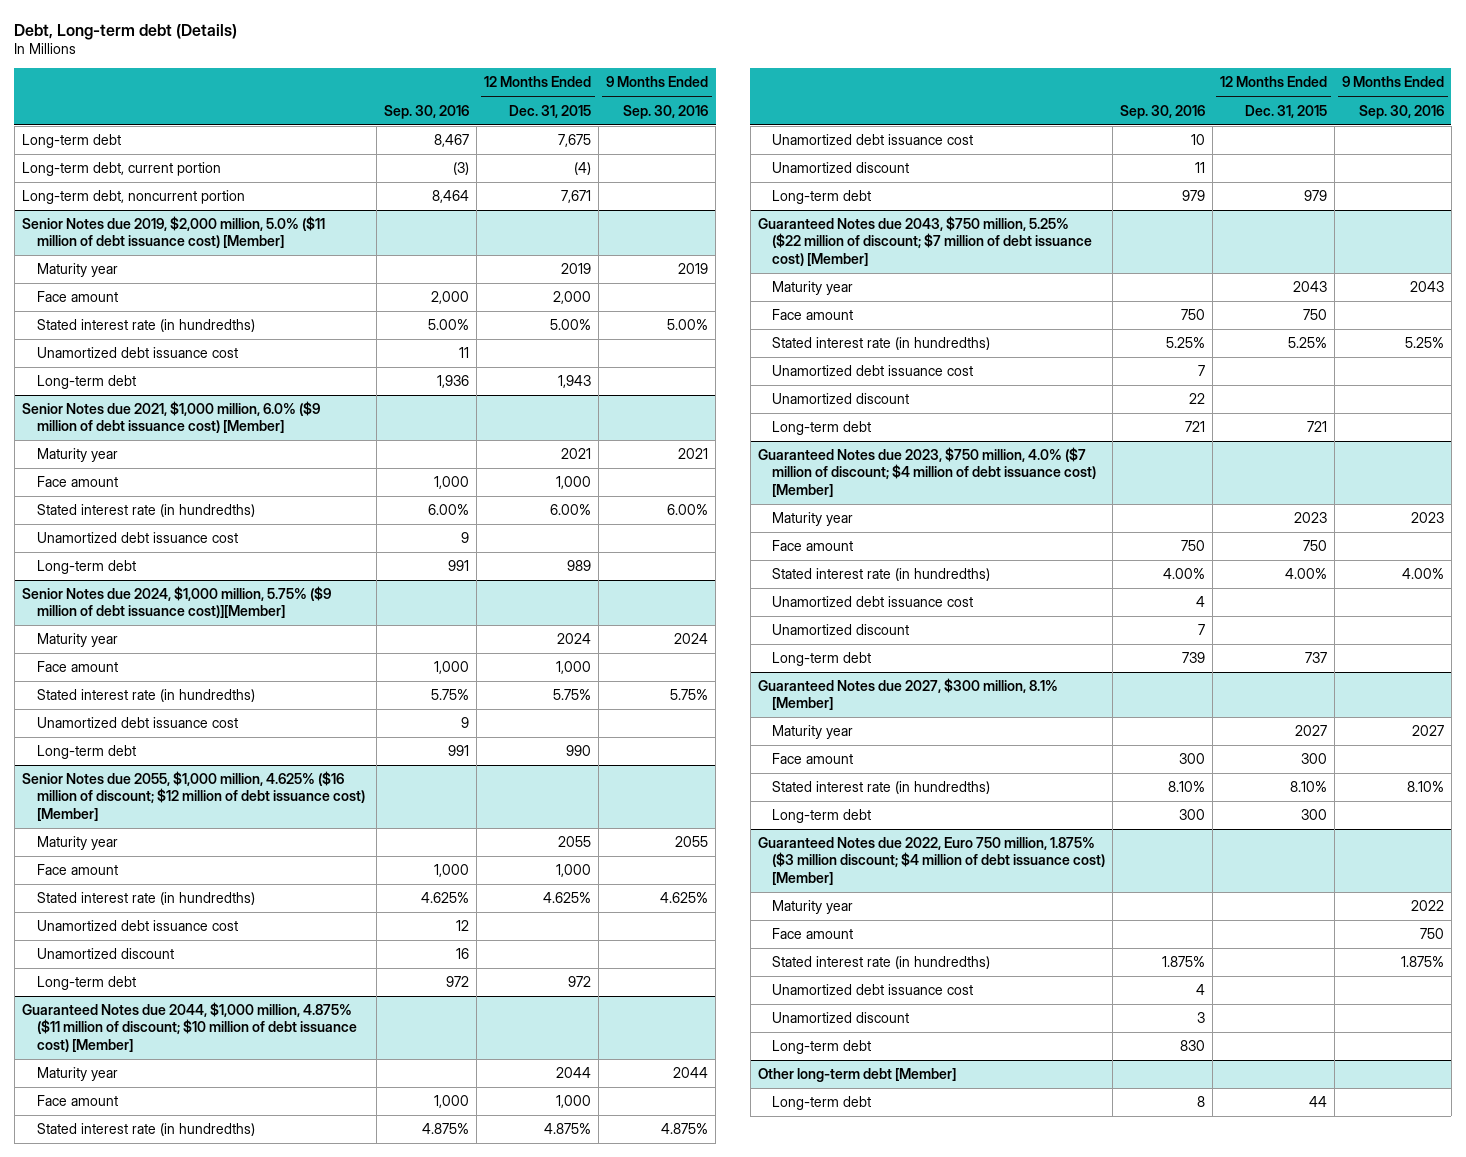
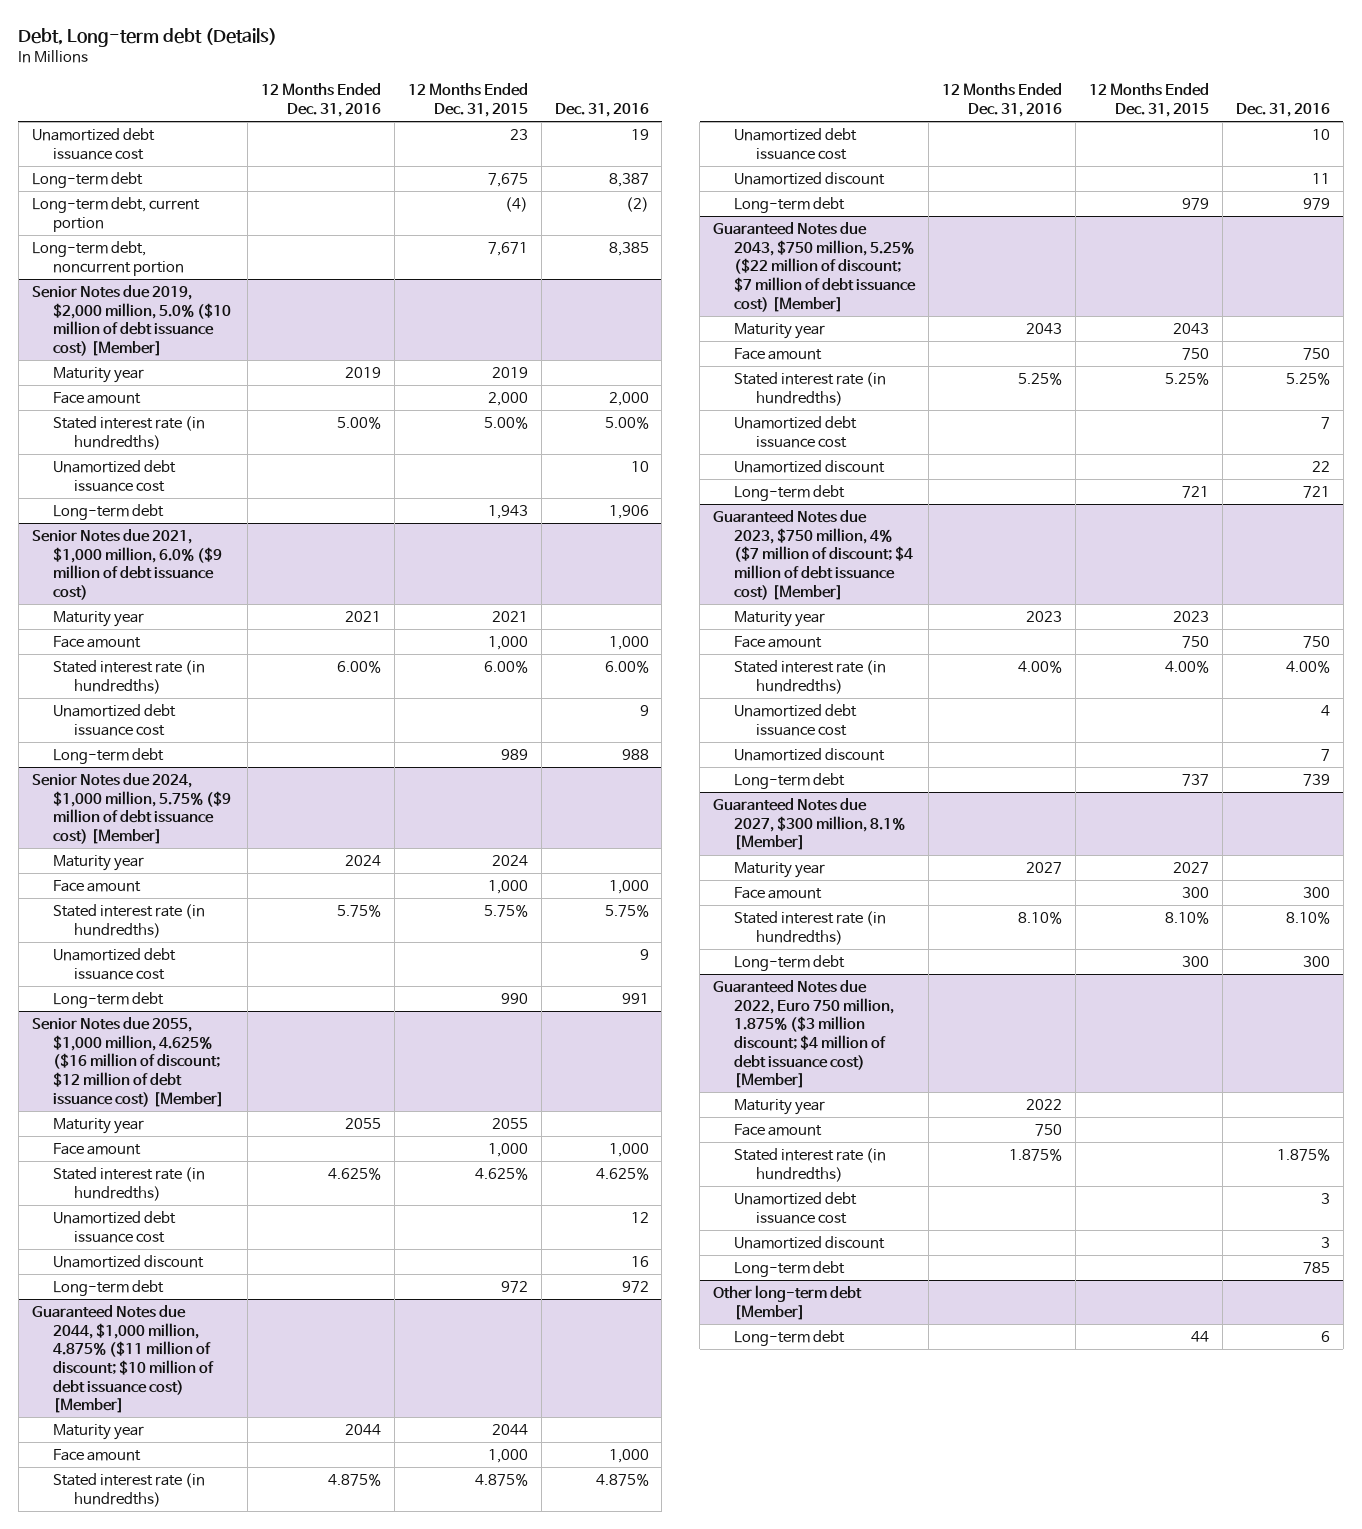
- | Sep. 30, 2016 | 12 Months Ended Dec. 31, 2015 | 9 Months Ended Sep. 30, 2016
+ | 12 Months Ended Dec. 31, 2016 | 12 Months Ended Dec. 31, 2015 | Dec. 31, 2016
+ Unamortized debt issuance cost | | 23 | 19
- Senior Notes due 2019, $2,000 million, 5.0% ($11 million of debt issuance cost) [Member]
+ Senior Notes due 2019, $2,000 million, 5.0% ($10 million of debt issuance cost) [Member]
- Senior Notes due 2021, $1,000 million, 6.0% ($9 million of debt issuance cost) [Member]
+ Senior Notes due 2021, $1,000 million, 6.0% ($9 million of debt issuance cost)
- Senior Notes due 2024, $1,000 million, 5.75% ($9 million of debt issuance cost)][Member]
+ Senior Notes due 2024, $1,000 million, 5.75% ($9 million of debt issuance cost) [Member]
- Guaranteed Notes due 2023, $750 million, 4.0% ($7 million of discount; $4 million of debt issuance cost) [Member]
+ Guaranteed Notes due 2023, $750 million, 4% ($7 million of discount; $4 million of debt issuance cost) [Member]

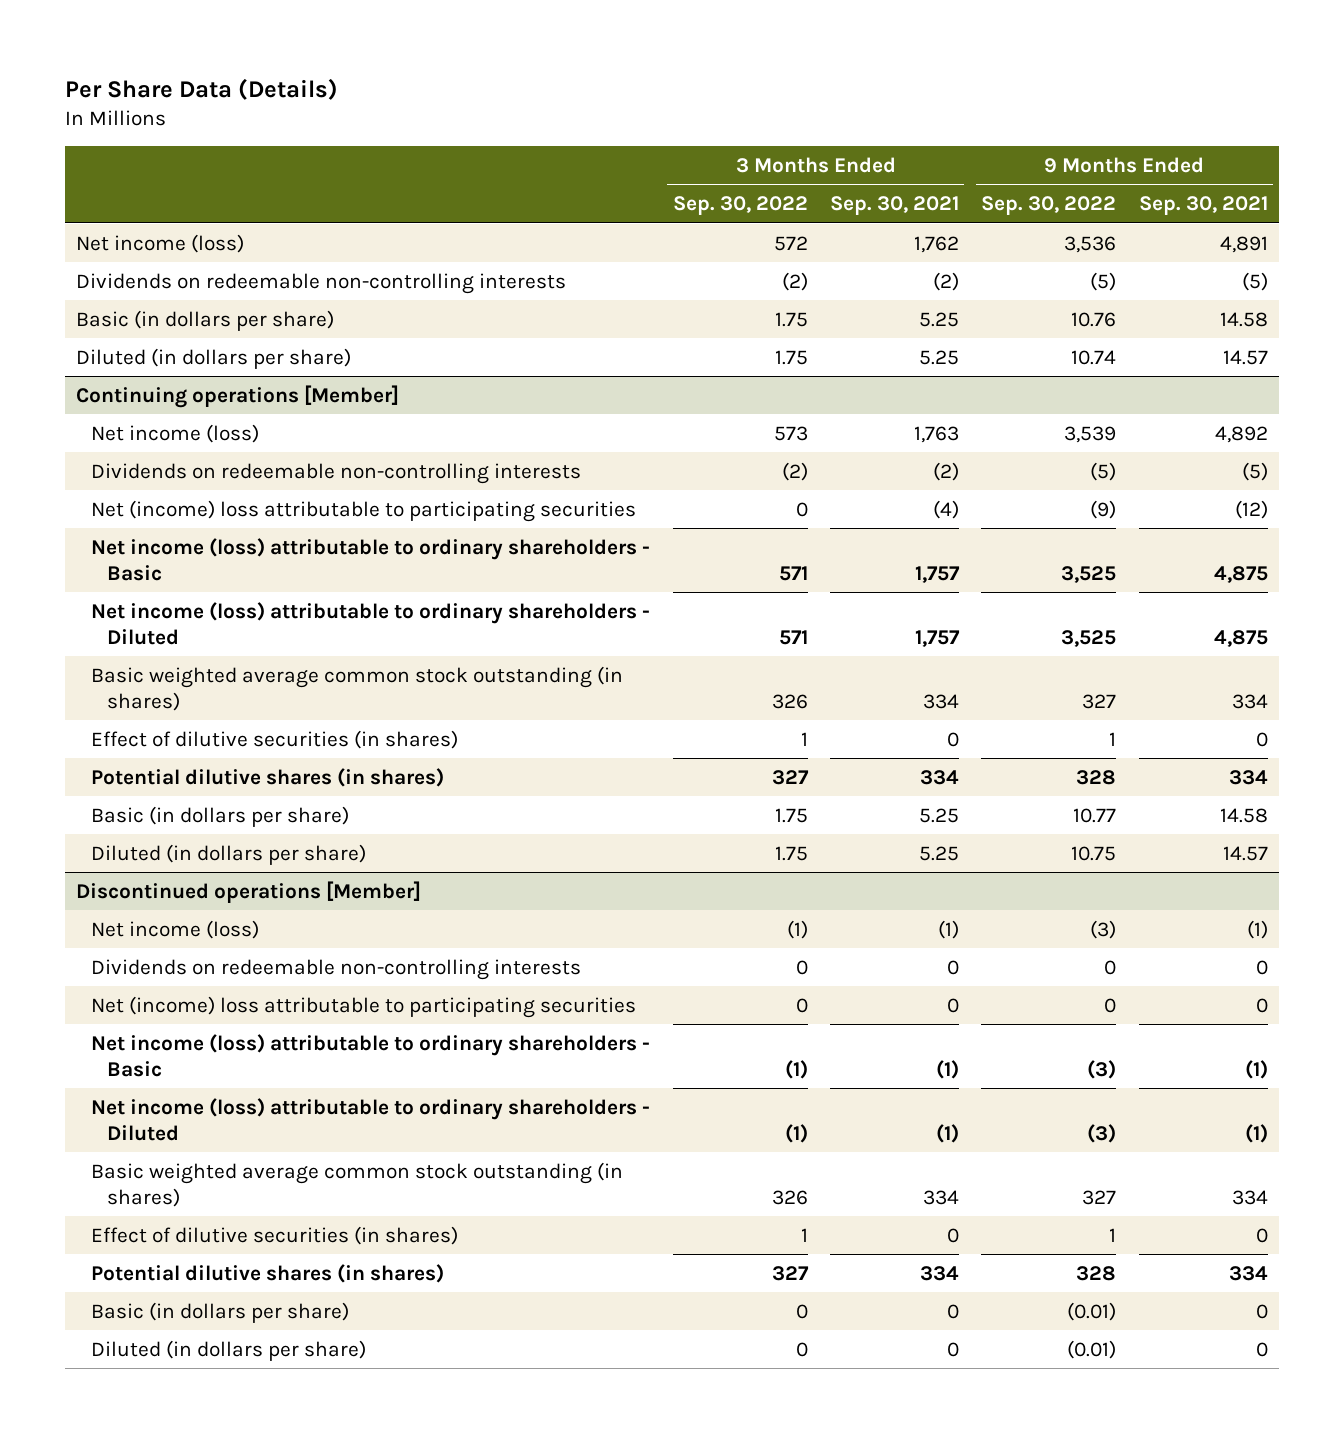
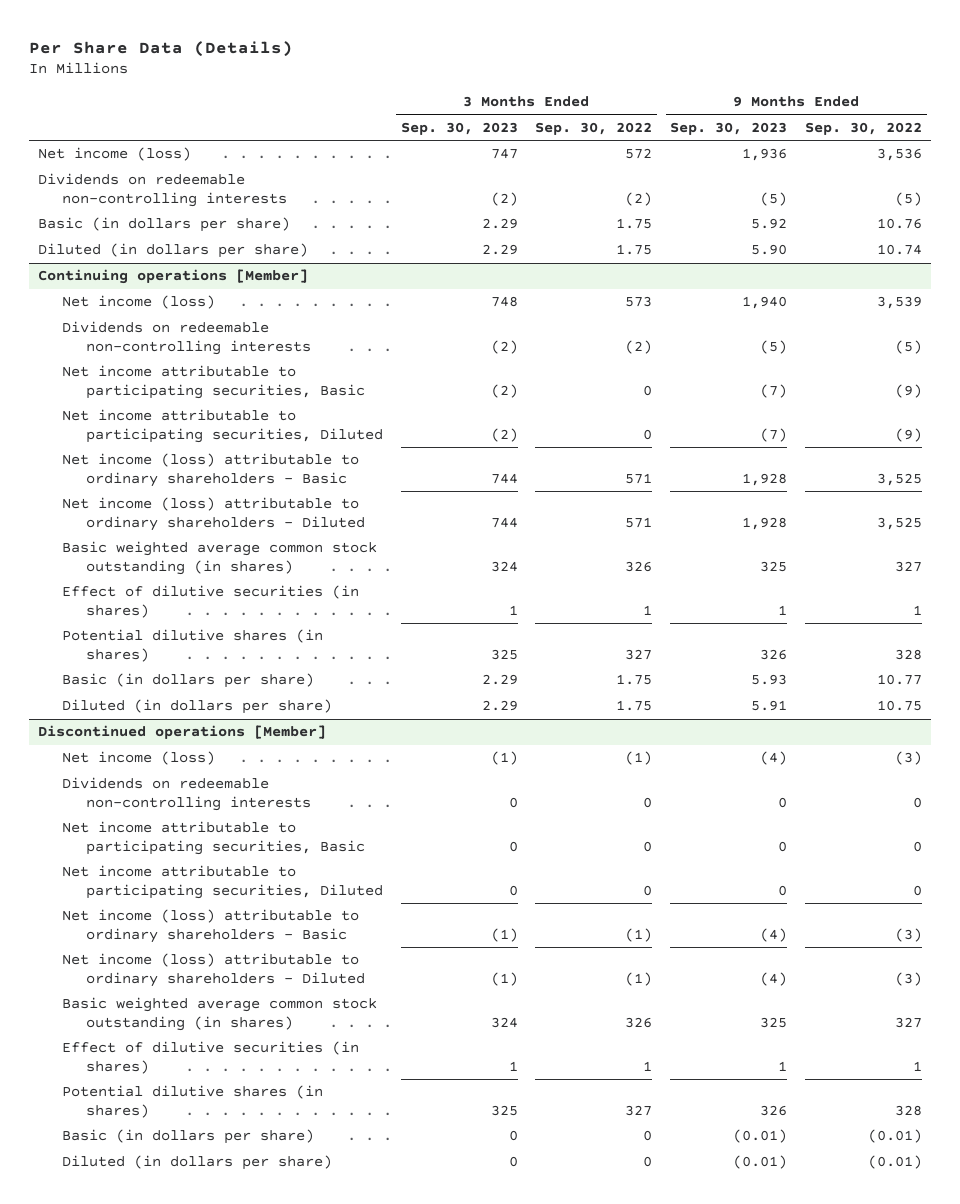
- | 3 Months Ended Sep. 30, 2022 | 3 Months Ended Sep. 30, 2021 | 9 Months Ended Sep. 30, 2022 | 9 Months Ended Sep. 30, 2021
+ | 3 Months Ended Sep. 30, 2023 | 3 Months Ended Sep. 30, 2022 | 9 Months Ended Sep. 30, 2023 | 9 Months Ended Sep. 30, 2022
@ Continuing operations [Member]
- Net (income) loss attributable to participating securities | 0 | (4) | (9) | (12)
+ Net income attributable to participating securities, Basic | (2) | 0 | (7) | (9)
+ Net income attributable to participating securities, Diluted | (2) | 0 | (7) | (9)
@ Discontinued operations [Member]
- Net (income) loss attributable to participating securities | 0 | 0 | 0 | 0
+ Net income attributable to participating securities, Basic | 0 | 0 | 0 | 0
+ Net income attributable to participating securities, Diluted | 0 | 0 | 0 | 0

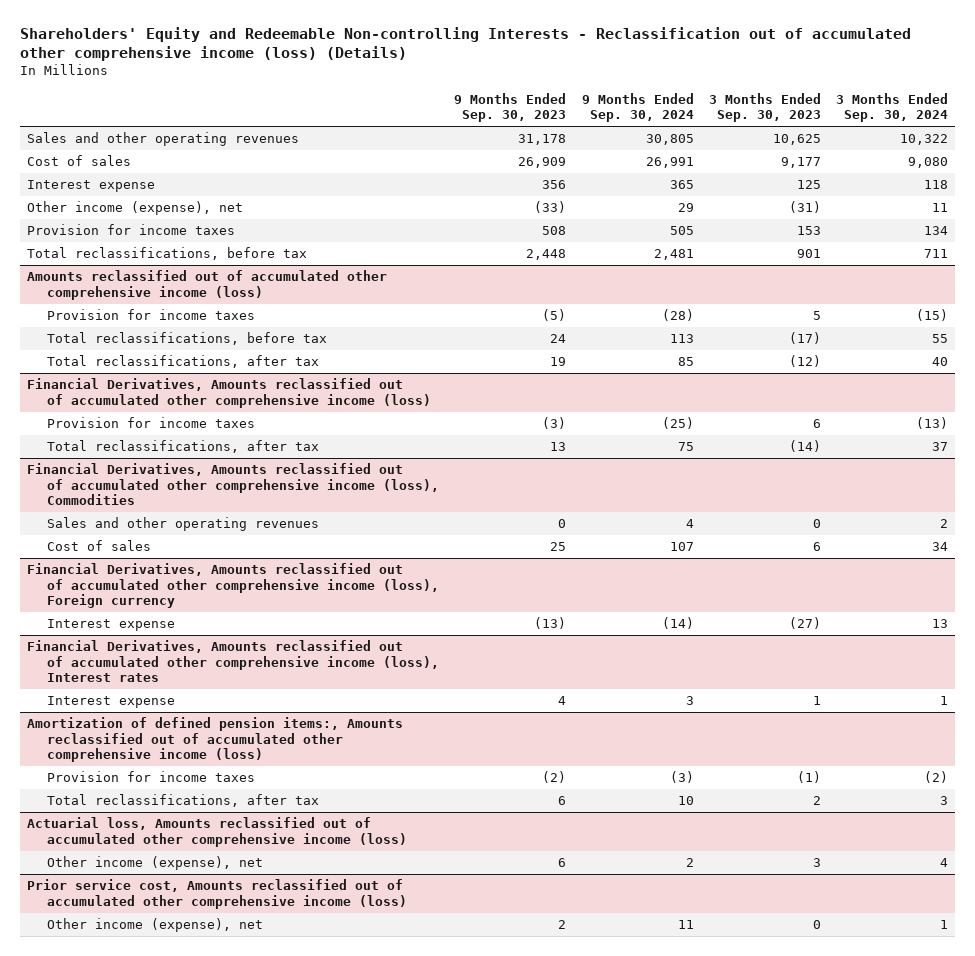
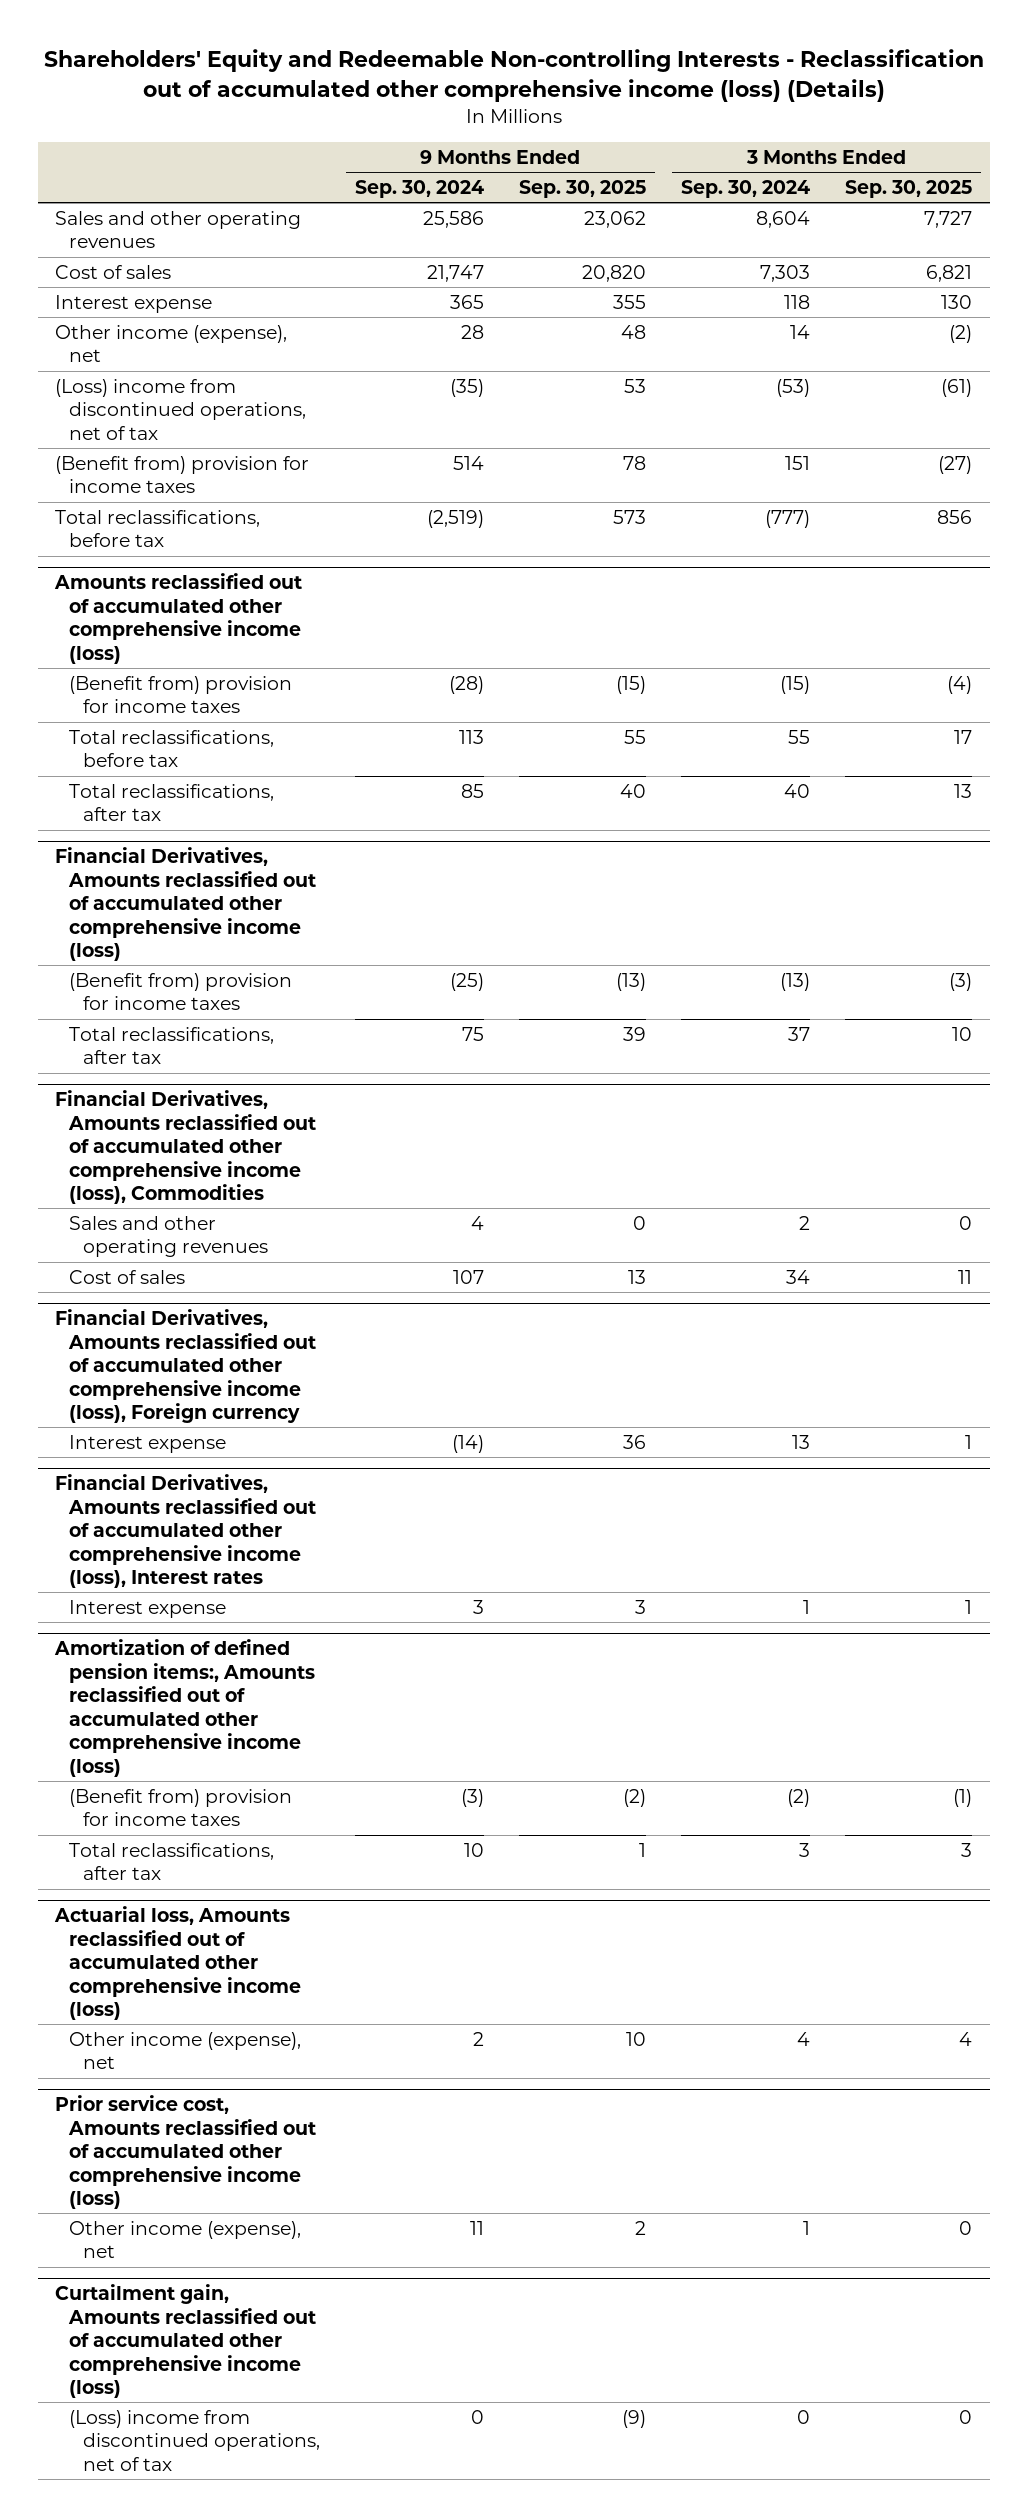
- | 9 Months Ended Sep. 30, 2023 | 9 Months Ended Sep. 30, 2024 | 3 Months Ended Sep. 30, 2023 | 3 Months Ended Sep. 30, 2024
+ | 9 Months Ended Sep. 30, 2024 | 9 Months Ended Sep. 30, 2025 | 3 Months Ended Sep. 30, 2024 | 3 Months Ended Sep. 30, 2025
- Sales and other operating revenues | 31,178 | 30,805 | 10,625 | 10,322
- Cost of sales | 26,909 | 26,991 | 9,177 | 9,080
+ Sales and other operating revenues | 25,586 | 23,062 | 8,604 | 7,727
+ Cost of sales | 21,747 | 20,820 | 7,303 | 6,821
- Other income (expense), net | (33) | 29 | (31) | 11
- Provision for income taxes | 508 | 505 | 153 | 134
- Total reclassifications, before tax | 2,448 | 2,481 | 901 | 711
+ Other income (expense), net | 28 | 48 | 14 | (2)
+ (Loss) income from discontinued operations, net of tax | (35) | 53 | (53) | (61)
+ (Benefit from) provision for income taxes | 514 | 78 | 151 | (27)
+ Total reclassifications, before tax | (2,519) | 573 | (777) | 856
@ Amounts reclassified out of accumulated other comprehensive income (loss)
- Provision for income taxes | (5) | (28) | 5 | (15)
+ (Benefit from) provision for income taxes | (28) | (15) | (15) | (4)
@ Financial Derivatives, Amounts reclassified out of accumulated other comprehensive income (loss)
- Provision for income taxes | (3) | (25) | 6 | (13)
+ (Benefit from) provision for income taxes | (25) | (13) | (13) | (3)
@ Amortization of defined pension items:, Amounts reclassified out of accumulated other comprehensive income (loss)
- Provision for income taxes | (2) | (3) | (1) | (2)
+ (Benefit from) provision for income taxes | (3) | (2) | (2) | (1)
+ Curtailment gain, Amounts reclassified out of accumulated other comprehensive income (loss)
+ (Loss) income from discontinued operations, net of tax | 0 | (9) | 0 | 0

